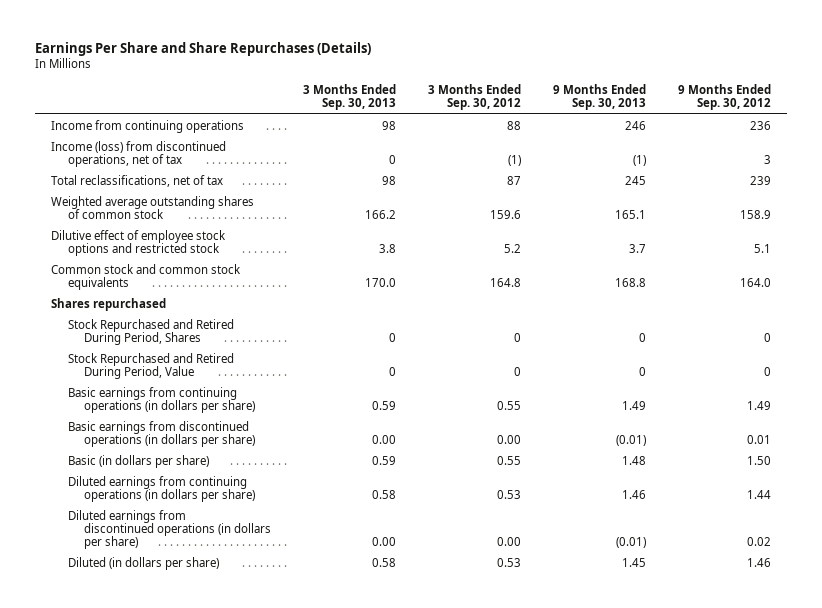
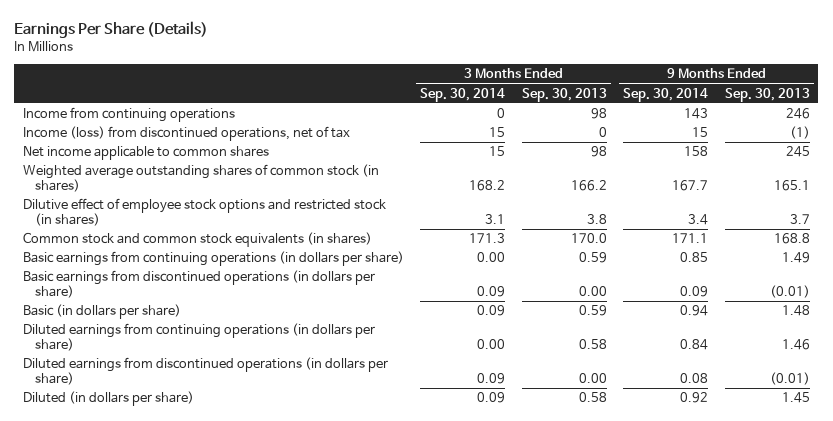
- Earnings Per Share and Share Repurchases (Details)
+ Earnings Per Share (Details)
- | 3 Months Ended Sep. 30, 2013 | 3 Months Ended Sep. 30, 2012 | 9 Months Ended Sep. 30, 2013 | 9 Months Ended Sep. 30, 2012
+ | 3 Months Ended Sep. 30, 2014 | 3 Months Ended Sep. 30, 2013 | 9 Months Ended Sep. 30, 2014 | 9 Months Ended Sep. 30, 2013
- Total reclassifications, net of tax | 98 | 87 | 245 | 239
- Weighted average outstanding shares of common stock | 166.2 | 159.6 | 165.1 | 158.9
- Dilutive effect of employee stock options and restricted stock | 3.8 | 5.2 | 3.7 | 5.1
- Common stock and common stock equivalents | 170.0 | 164.8 | 168.8 | 164.0
- Shares repurchased
- Stock Repurchased and Retired During Period, Shares | 0 | 0 | 0 | 0
- Stock Repurchased and Retired During Period, Value | 0 | 0 | 0 | 0
+ Net income applicable to common shares | 15 | 98 | 158 | 245
+ Weighted average outstanding shares of common stock (in shares) | 168.2 | 166.2 | 167.7 | 165.1
+ Dilutive effect of employee stock options and restricted stock (in shares) | 3.1 | 3.8 | 3.4 | 3.7
+ Common stock and common stock equivalents (in shares) | 171.3 | 170.0 | 171.1 | 168.8

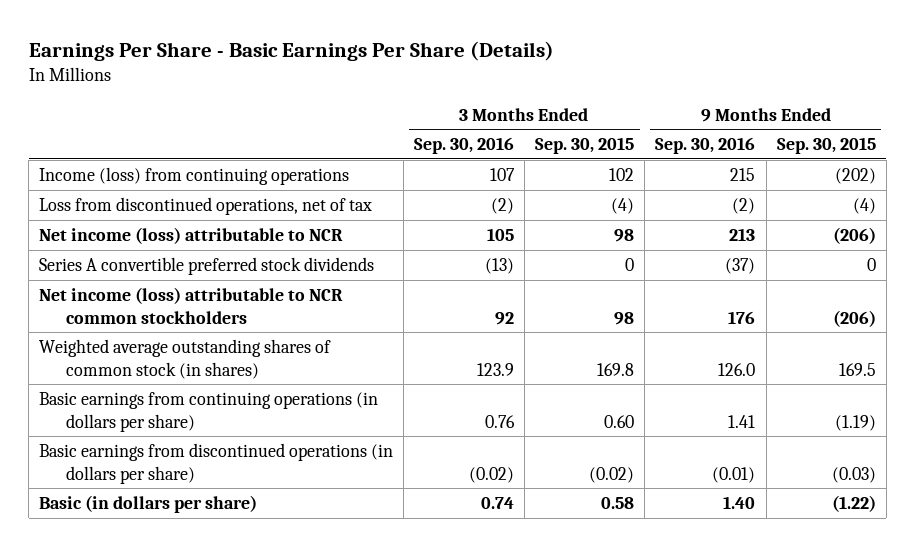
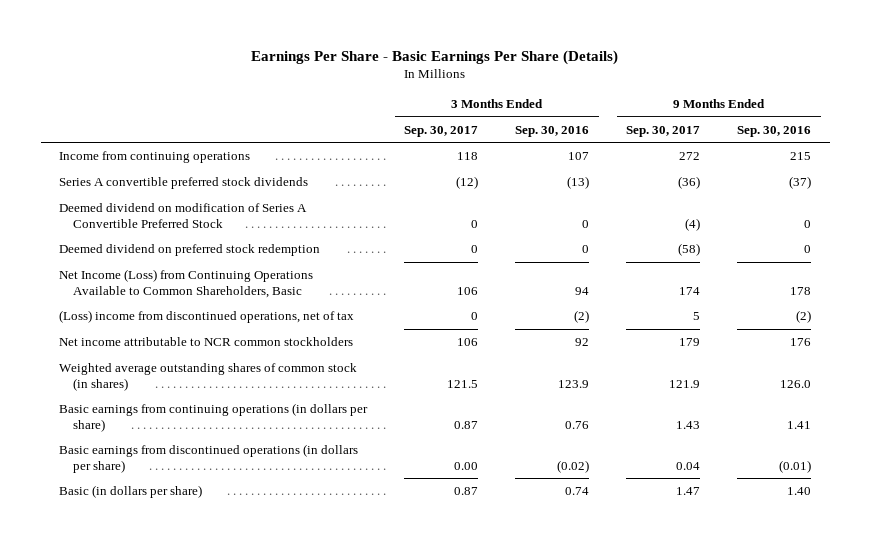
- | 3 Months Ended Sep. 30, 2016 | 3 Months Ended Sep. 30, 2015 | 9 Months Ended Sep. 30, 2016 | 9 Months Ended Sep. 30, 2015
+ | 3 Months Ended Sep. 30, 2017 | 3 Months Ended Sep. 30, 2016 | 9 Months Ended Sep. 30, 2017 | 9 Months Ended Sep. 30, 2016
- Income (loss) from continuing operations | 107 | 102 | 215 | (202)
- Loss from discontinued operations, net of tax | (2) | (4) | (2) | (4)
- Net income (loss) attributable to NCR | 105 | 98 | 213 | (206)
+ Income from continuing operations | 118 | 107 | 272 | 215
- Net income (loss) attributable to NCR common stockholders | 92 | 98 | 176 | (206)
+ Deemed dividend on modification of Series A Convertible Preferred Stock | 0 | 0 | (4) | 0
+ Deemed dividend on preferred stock redemption | 0 | 0 | (58) | 0
+ Net Income (Loss) from Continuing Operations Available to Common Shareholders, Basic | 106 | 94 | 174 | 178
+ (Loss) income from discontinued operations, net of tax | 0 | (2) | 5 | (2)
+ Net income attributable to NCR common stockholders | 106 | 92 | 179 | 176

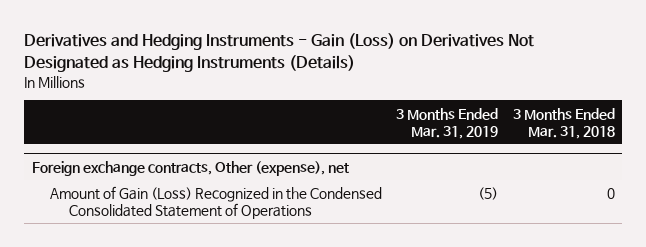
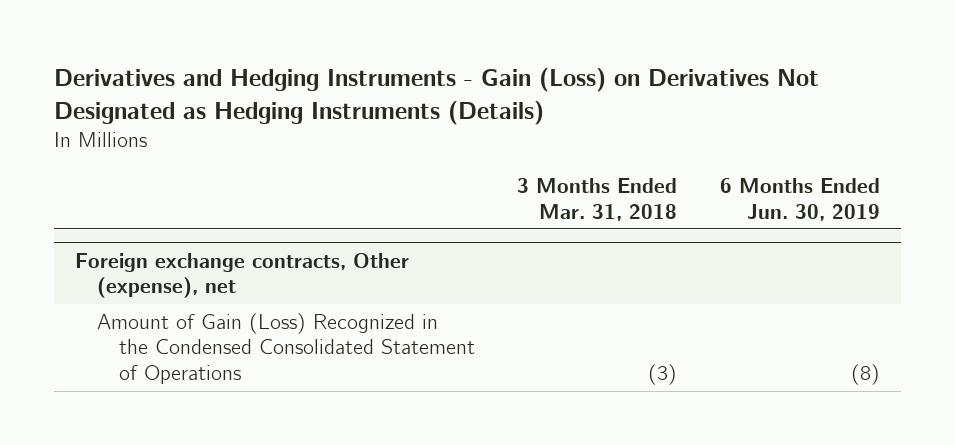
- | 3 Months Ended Mar. 31, 2019 | 3 Months Ended Mar. 31, 2018
+ | 3 Months Ended Mar. 31, 2018 | 6 Months Ended Jun. 30, 2019
@ Foreign exchange contracts, Other (expense), net
- Amount of Gain (Loss) Recognized in the Condensed Consolidated Statement of Operations | (5) | 0
+ Amount of Gain (Loss) Recognized in the Condensed Consolidated Statement of Operations | (3) | (8)

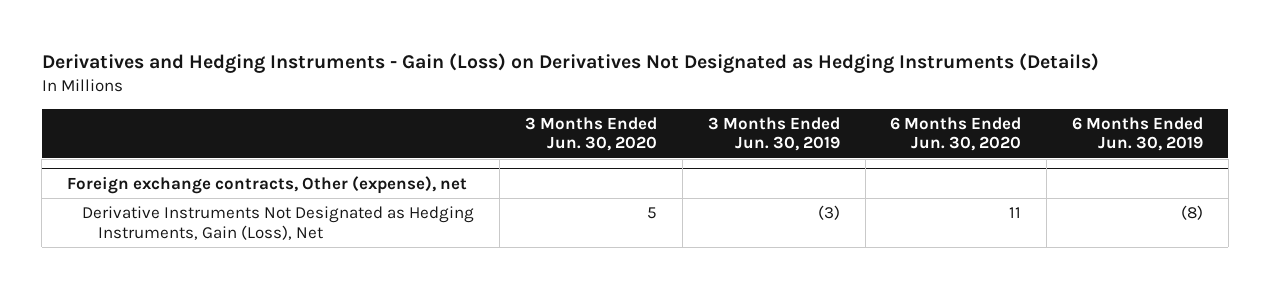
- | 3 Months Ended Mar. 31, 2018 | 6 Months Ended Jun. 30, 2019
+ | 3 Months Ended Jun. 30, 2020 | 3 Months Ended Jun. 30, 2019 | 6 Months Ended Jun. 30, 2020 | 6 Months Ended Jun. 30, 2019
@ Foreign exchange contracts, Other (expense), net
- Amount of Gain (Loss) Recognized in the Condensed Consolidated Statement of Operations | (3) | (8)
+ Derivative Instruments Not Designated as Hedging Instruments, Gain (Loss), Net | 5 | (3) | 11 | (8)

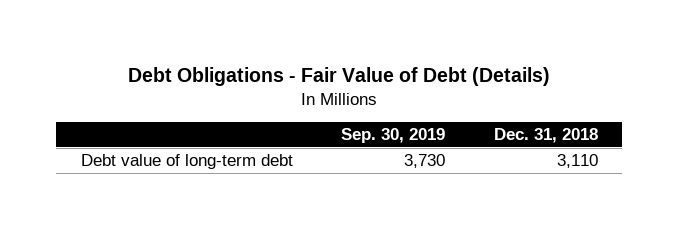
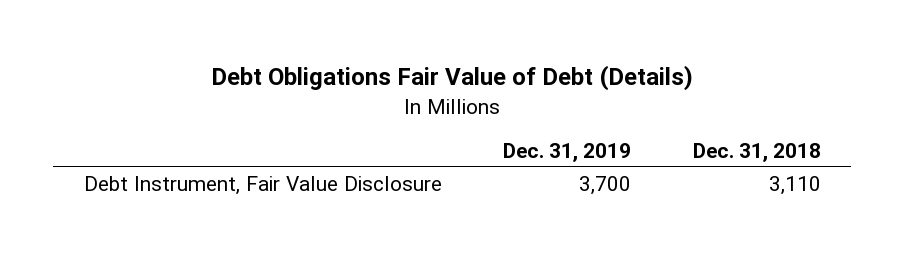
- Debt Obligations - Fair Value of Debt (Details)
+ Debt Obligations Fair Value of Debt (Details)
- | Sep. 30, 2019 | Dec. 31, 2018
+ | Dec. 31, 2019 | Dec. 31, 2018
- Debt value of long-term debt | 3,730 | 3,110
+ Debt Instrument, Fair Value Disclosure | 3,700 | 3,110

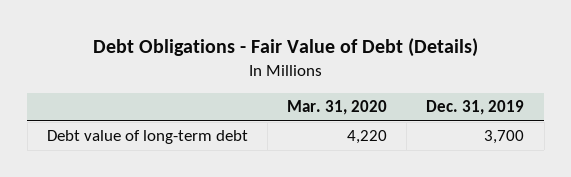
- Debt Obligations Fair Value of Debt (Details)
+ Debt Obligations - Fair Value of Debt (Details)
- | Dec. 31, 2019 | Dec. 31, 2018
+ | Mar. 31, 2020 | Dec. 31, 2019
- Debt Instrument, Fair Value Disclosure | 3,700 | 3,110
+ Debt value of long-term debt | 4,220 | 3,700

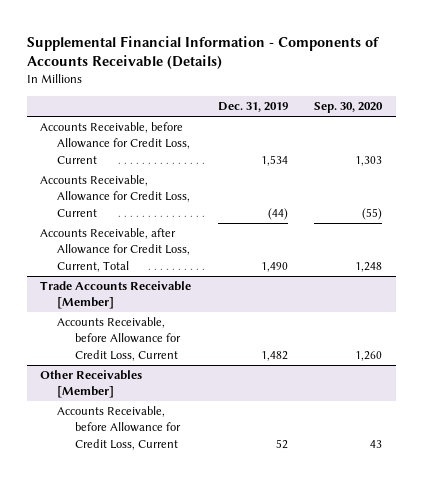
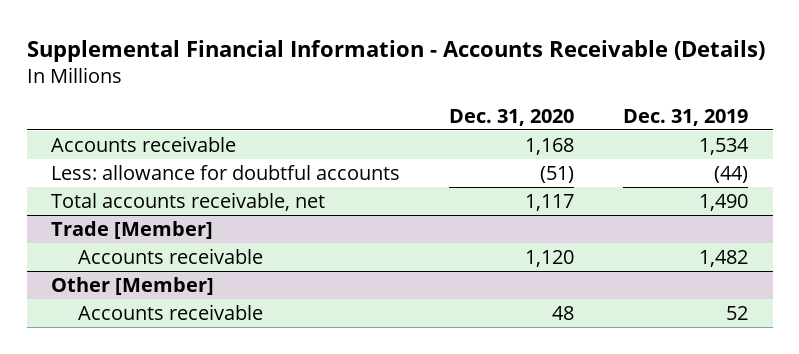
- Supplemental Financial Information - Components of Accounts Receivable (Details)
+ Supplemental Financial Information - Accounts Receivable (Details)
- | Dec. 31, 2019 | Sep. 30, 2020
+ | Dec. 31, 2020 | Dec. 31, 2019
- Accounts Receivable, before Allowance for Credit Loss, Current | 1,534 | 1,303
- Accounts Receivable, Allowance for Credit Loss, Current | (44) | (55)
- Accounts Receivable, after Allowance for Credit Loss, Current, Total | 1,490 | 1,248
- Trade Accounts Receivable [Member]
- Accounts Receivable, before Allowance for Credit Loss, Current | 1,482 | 1,260
- Other Receivables [Member]
- Accounts Receivable, before Allowance for Credit Loss, Current | 52 | 43
+ Accounts receivable | 1,168 | 1,534
+ Less: allowance for doubtful accounts | (51) | (44)
+ Total accounts receivable, net | 1,117 | 1,490
+ Trade [Member]
+ Accounts receivable | 1,120 | 1,482
+ Other [Member]
+ Accounts receivable | 48 | 52

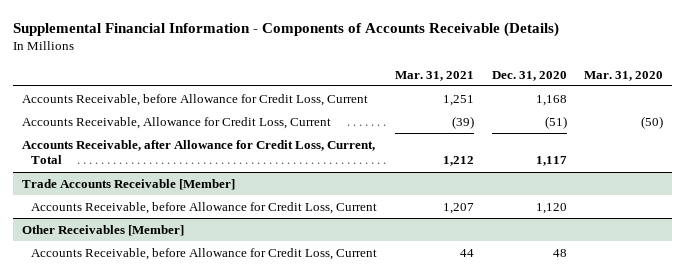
- Supplemental Financial Information - Accounts Receivable (Details)
+ Supplemental Financial Information - Components of Accounts Receivable (Details)
- | Dec. 31, 2020 | Dec. 31, 2019
+ | Mar. 31, 2021 | Dec. 31, 2020 | Mar. 31, 2020
- Accounts receivable | 1,168 | 1,534
- Less: allowance for doubtful accounts | (51) | (44)
- Total accounts receivable, net | 1,117 | 1,490
- Trade [Member]
- Accounts receivable | 1,120 | 1,482
- Other [Member]
- Accounts receivable | 48 | 52
+ Accounts Receivable, before Allowance for Credit Loss, Current | 1,251 | 1,168 |
+ Accounts Receivable, Allowance for Credit Loss, Current | (39) | (51) | (50)
+ Accounts Receivable, after Allowance for Credit Loss, Current, Total | 1,212 | 1,117 |
+ Trade Accounts Receivable [Member]
+ Accounts Receivable, before Allowance for Credit Loss, Current | 1,207 | 1,120 |
+ Other Receivables [Member]
+ Accounts Receivable, before Allowance for Credit Loss, Current | 44 | 48 |

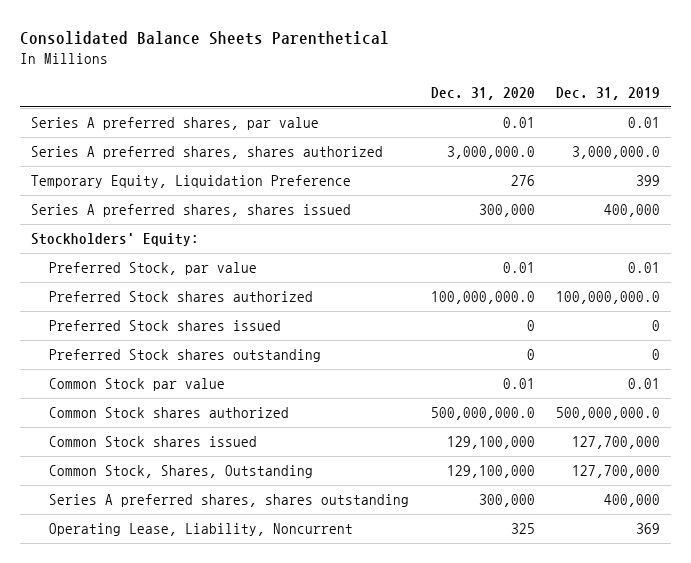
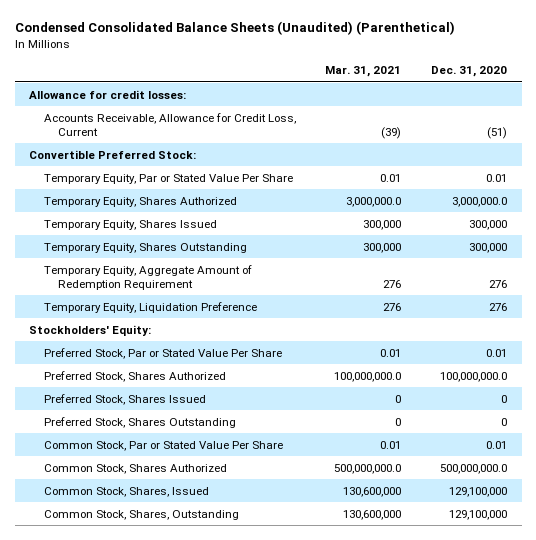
- Consolidated Balance Sheets Parenthetical
+ Condensed Consolidated Balance Sheets (Unaudited) (Parenthetical)
- | Dec. 31, 2020 | Dec. 31, 2019
+ | Mar. 31, 2021 | Dec. 31, 2020
- Series A preferred shares, par value | 0.01 | 0.01
- Series A preferred shares, shares authorized | 3,000,000.0 | 3,000,000.0
+ Allowance for credit losses:
+ Accounts Receivable, Allowance for Credit Loss, Current | (39) | (51)
+ Convertible Preferred Stock:
+ Temporary Equity, Par or Stated Value Per Share | 0.01 | 0.01
+ Temporary Equity, Shares Authorized | 3,000,000.0 | 3,000,000.0
+ Temporary Equity, Shares Issued | 300,000 | 300,000
+ Temporary Equity, Shares Outstanding | 300,000 | 300,000
+ Temporary Equity, Aggregate Amount of Redemption Requirement | 276 | 276
- Series A preferred shares, shares issued | 300,000 | 400,000
- Preferred Stock, par value | 0.01 | 0.01
- Preferred Stock shares authorized | 100,000,000.0 | 100,000,000.0
- Preferred Stock shares issued | 0 | 0
- Preferred Stock shares outstanding | 0 | 0
- Common Stock par value | 0.01 | 0.01
- Common Stock shares authorized | 500,000,000.0 | 500,000,000.0
- Common Stock shares issued | 129,100,000 | 127,700,000
+ Preferred Stock, Par or Stated Value Per Share | 0.01 | 0.01
+ Preferred Stock, Shares Authorized | 100,000,000.0 | 100,000,000.0
+ Preferred Stock, Shares Issued | 0 | 0
+ Preferred Stock, Shares Outstanding | 0 | 0
+ Common Stock, Par or Stated Value Per Share | 0.01 | 0.01
+ Common Stock, Shares Authorized | 500,000,000.0 | 500,000,000.0
+ Common Stock, Shares, Issued | 130,600,000 | 129,100,000
- Series A preferred shares, shares outstanding | 300,000 | 400,000
- Operating Lease, Liability, Noncurrent | 325 | 369

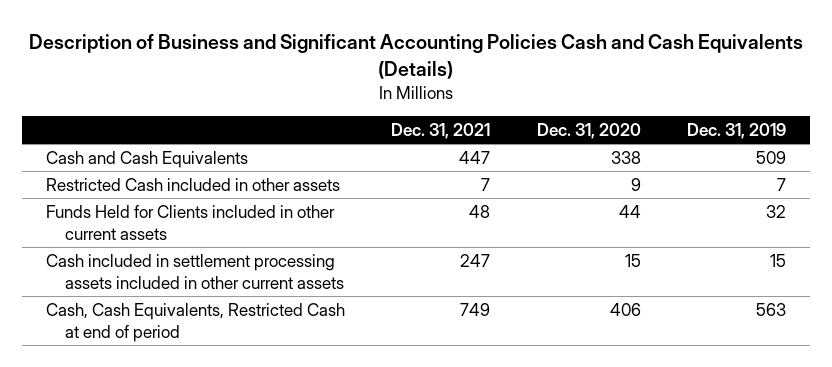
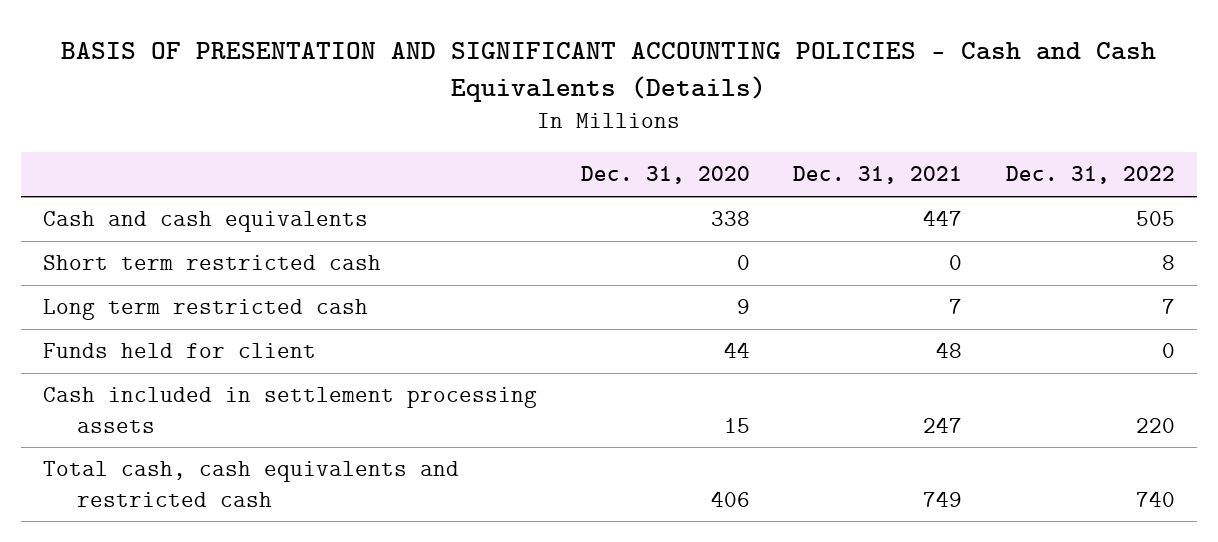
- Description of Business and Significant Accounting Policies Cash and Cash Equivalents (Details)
+ BASIS OF PRESENTATION AND SIGNIFICANT ACCOUNTING POLICIES - Cash and Cash Equivalents (Details)
- | Dec. 31, 2021 | Dec. 31, 2020 | Dec. 31, 2019
+ | Dec. 31, 2020 | Dec. 31, 2021 | Dec. 31, 2022
- Cash and Cash Equivalents | 447 | 338 | 509
- Restricted Cash included in other assets | 7 | 9 | 7
- Funds Held for Clients included in other current assets | 48 | 44 | 32
- Cash included in settlement processing assets included in other current assets | 247 | 15 | 15
- Cash, Cash Equivalents, Restricted Cash at end of period | 749 | 406 | 563
+ Cash and cash equivalents | 338 | 447 | 505
+ Short term restricted cash | 0 | 0 | 8
+ Long term restricted cash | 9 | 7 | 7
+ Funds held for client | 44 | 48 | 0
+ Cash included in settlement processing assets | 15 | 247 | 220
+ Total cash, cash equivalents and restricted cash | 406 | 749 | 740

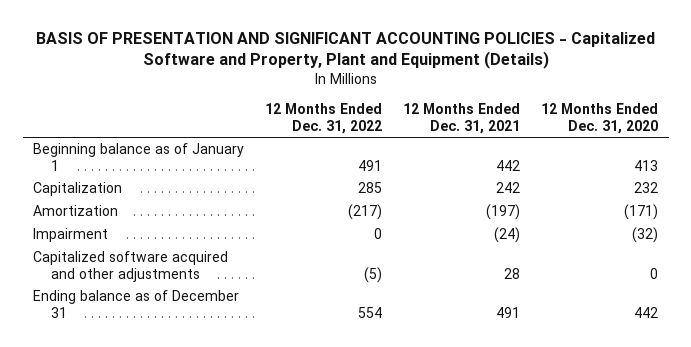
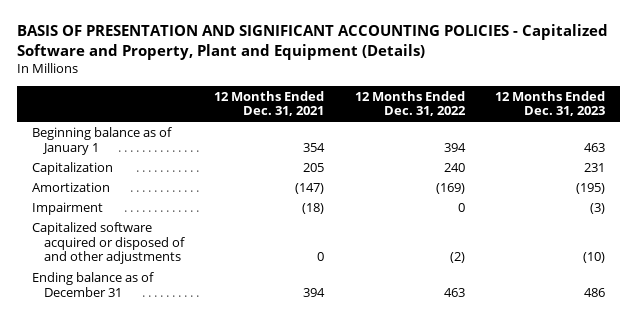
- | 12 Months Ended Dec. 31, 2022 | 12 Months Ended Dec. 31, 2021 | 12 Months Ended Dec. 31, 2020
+ | 12 Months Ended Dec. 31, 2021 | 12 Months Ended Dec. 31, 2022 | 12 Months Ended Dec. 31, 2023
- Beginning balance as of January 1 | 491 | 442 | 413
- Capitalization | 285 | 242 | 232
- Amortization | (217) | (197) | (171)
- Impairment | 0 | (24) | (32)
- Capitalized software acquired and other adjustments | (5) | 28 | 0
- Ending balance as of December 31 | 554 | 491 | 442
+ Beginning balance as of January 1 | 354 | 394 | 463
+ Capitalization | 205 | 240 | 231
+ Amortization | (147) | (169) | (195)
+ Impairment | (18) | 0 | (3)
+ Capitalized software acquired or disposed of and other adjustments | 0 | (2) | (10)
+ Ending balance as of December 31 | 394 | 463 | 486

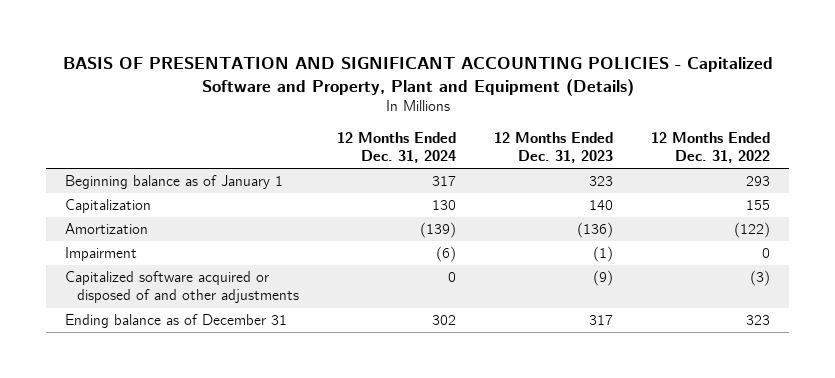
- | 12 Months Ended Dec. 31, 2021 | 12 Months Ended Dec. 31, 2022 | 12 Months Ended Dec. 31, 2023
+ | 12 Months Ended Dec. 31, 2024 | 12 Months Ended Dec. 31, 2023 | 12 Months Ended Dec. 31, 2022
- Beginning balance as of January 1 | 354 | 394 | 463
- Capitalization | 205 | 240 | 231
- Amortization | (147) | (169) | (195)
- Impairment | (18) | 0 | (3)
- Capitalized software acquired or disposed of and other adjustments | 0 | (2) | (10)
- Ending balance as of December 31 | 394 | 463 | 486
+ Beginning balance as of January 1 | 317 | 323 | 293
+ Capitalization | 130 | 140 | 155
+ Amortization | (139) | (136) | (122)
+ Impairment | (6) | (1) | 0
+ Capitalized software acquired or disposed of and other adjustments | 0 | (9) | (3)
+ Ending balance as of December 31 | 302 | 317 | 323

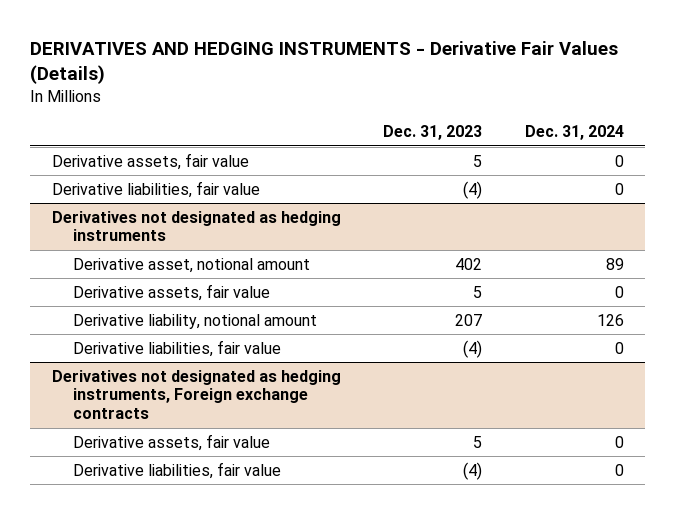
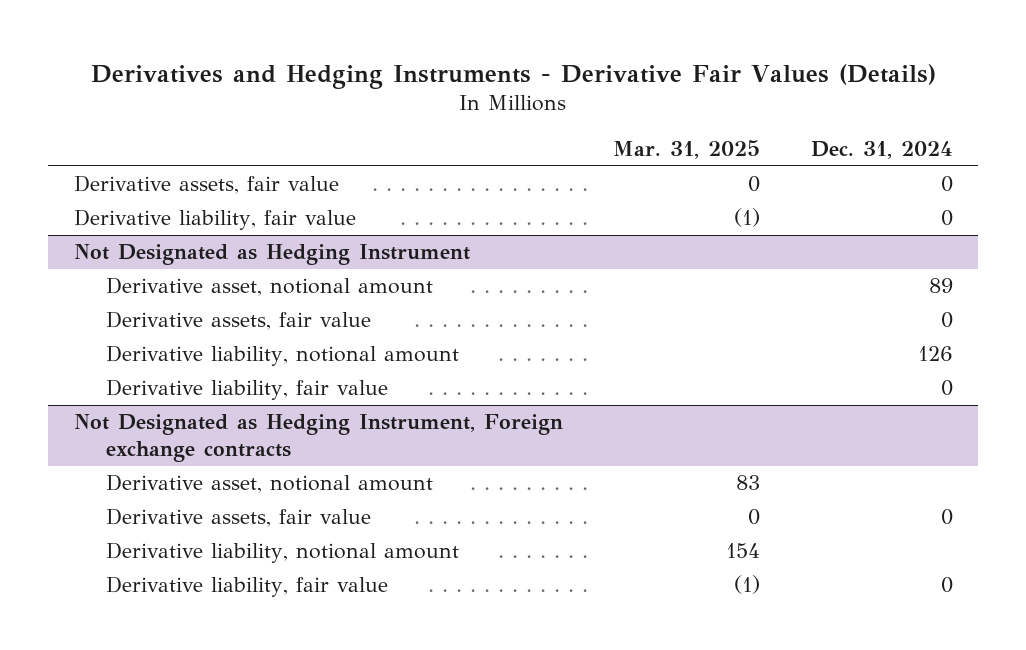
- DERIVATIVES AND HEDGING INSTRUMENTS - Derivative Fair Values (Details)
+ Derivatives and Hedging Instruments - Derivative Fair Values (Details)
- | Dec. 31, 2023 | Dec. 31, 2024
+ | Mar. 31, 2025 | Dec. 31, 2024
- Derivative liabilities, fair value | (4) | 0
- Derivatives not designated as hedging instruments
+ Derivative liability, fair value | (1) | 0
+ Not Designated as Hedging Instrument
- Derivative liabilities, fair value | (4) | 0
- Derivatives not designated as hedging instruments, Foreign exchange contracts
+ Derivative liability, fair value | | 0
+ Not Designated as Hedging Instrument, Foreign exchange contracts
+ Derivative asset, notional amount | 83 |
- Derivative liabilities, fair value | (4) | 0
+ Derivative liability, notional amount | 154 |
+ Derivative liability, fair value | (1) | 0

